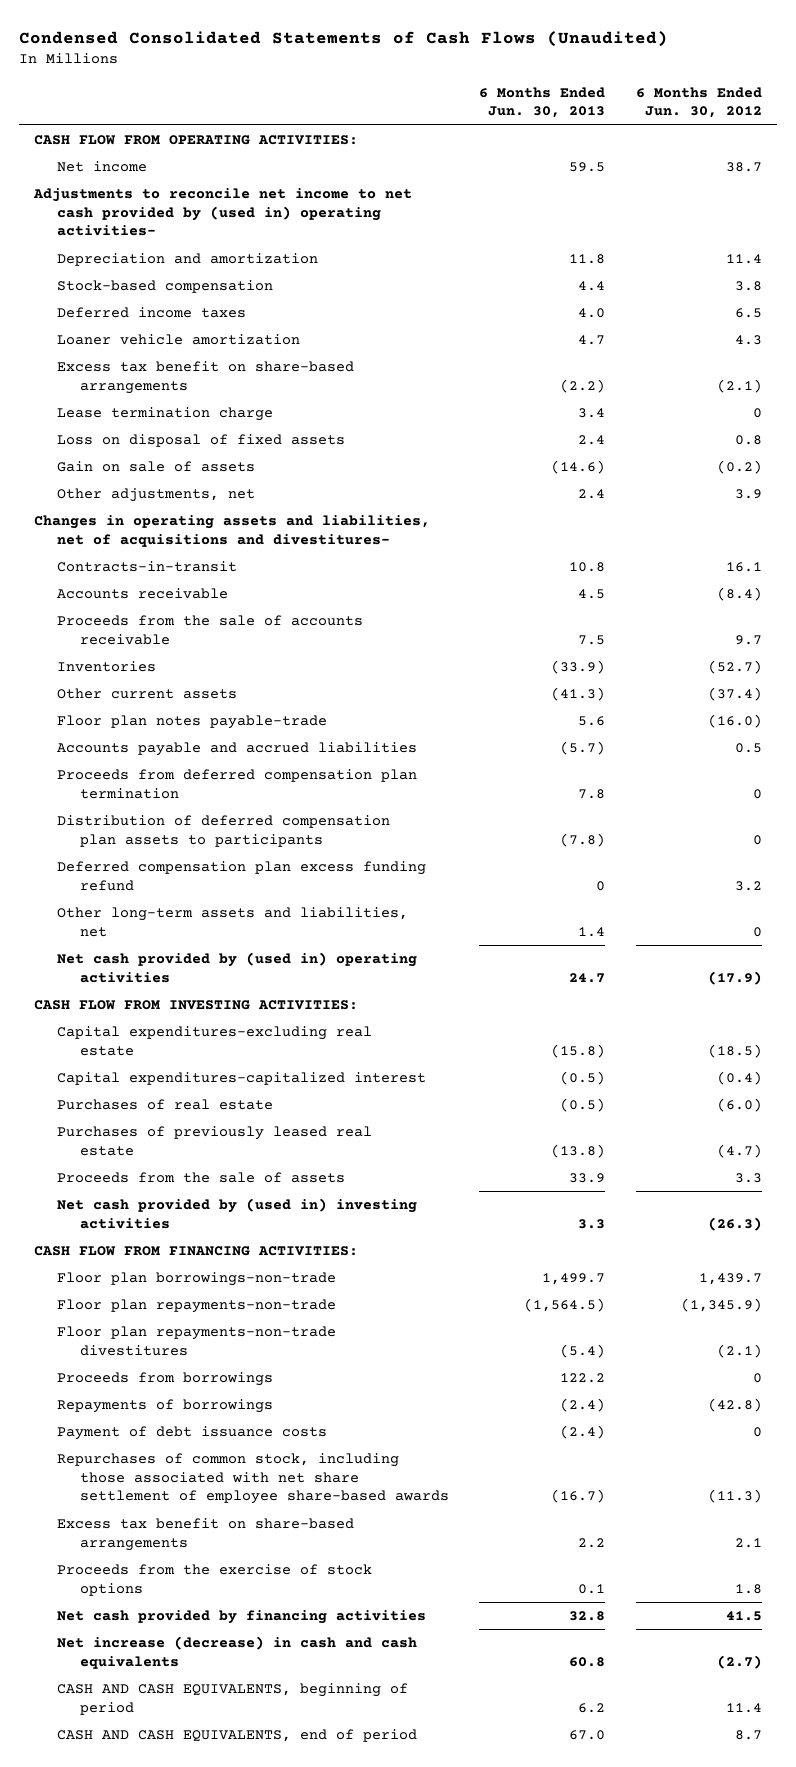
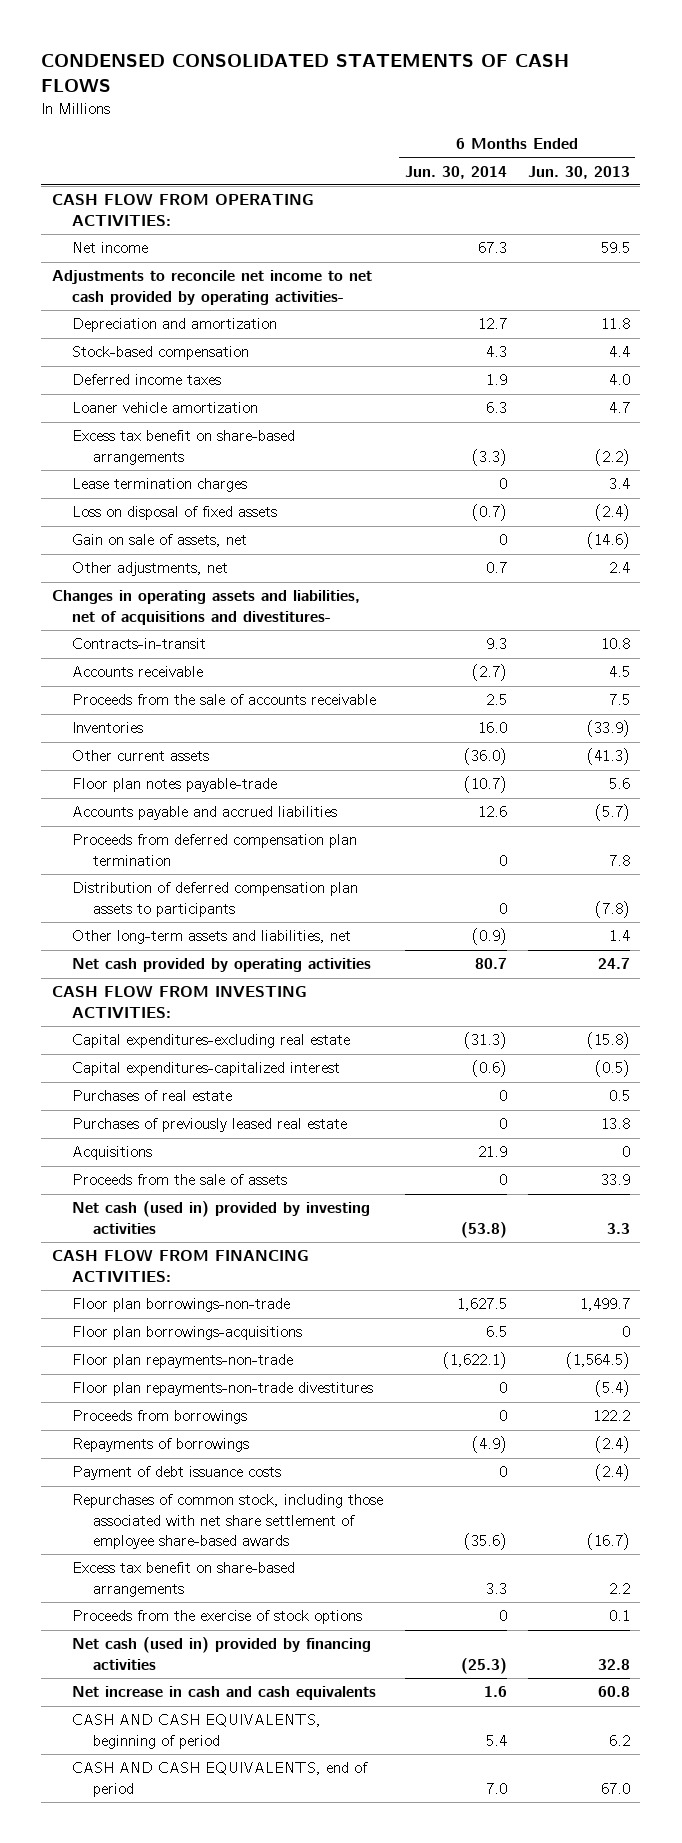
- Condensed Consolidated Statements of Cash Flows (Unaudited)
+ CONDENSED CONSOLIDATED STATEMENTS OF CASH FLOWS
- | 6 Months Ended Jun. 30, 2013 | 6 Months Ended Jun. 30, 2012
+ | 6 Months Ended Jun. 30, 2014 | 6 Months Ended Jun. 30, 2013
- Adjustments to reconcile net income to net cash provided by (used in) operating activities-
+ Adjustments to reconcile net income to net cash provided by operating activities-
- Lease termination charge | 3.4 | 0
- Loss on disposal of fixed assets | 2.4 | 0.8
- Gain on sale of assets | (14.6) | (0.2)
+ Lease termination charges | 0 | 3.4
+ Loss on disposal of fixed assets | (0.7) | (2.4)
+ Gain on sale of assets, net | 0 | (14.6)
- Deferred compensation plan excess funding refund | 0 | 3.2
- Net cash provided by (used in) operating activities | 24.7 | (17.9)
+ Net cash provided by operating activities | 80.7 | 24.7
- Purchases of real estate | (0.5) | (6.0)
- Purchases of previously leased real estate | (13.8) | (4.7)
+ Purchases of real estate | 0 | 0.5
+ Purchases of previously leased real estate | 0 | 13.8
+ Acquisitions | 21.9 | 0
- Net cash provided by (used in) investing activities | 3.3 | (26.3)
+ Net cash (used in) provided by investing activities | (53.8) | 3.3
+ Floor plan borrowings-acquisitions | 6.5 | 0
- Net cash provided by financing activities | 32.8 | 41.5
- Net increase (decrease) in cash and cash equivalents | 60.8 | (2.7)
+ Net cash (used in) provided by financing activities | (25.3) | 32.8
+ Net increase in cash and cash equivalents | 1.6 | 60.8

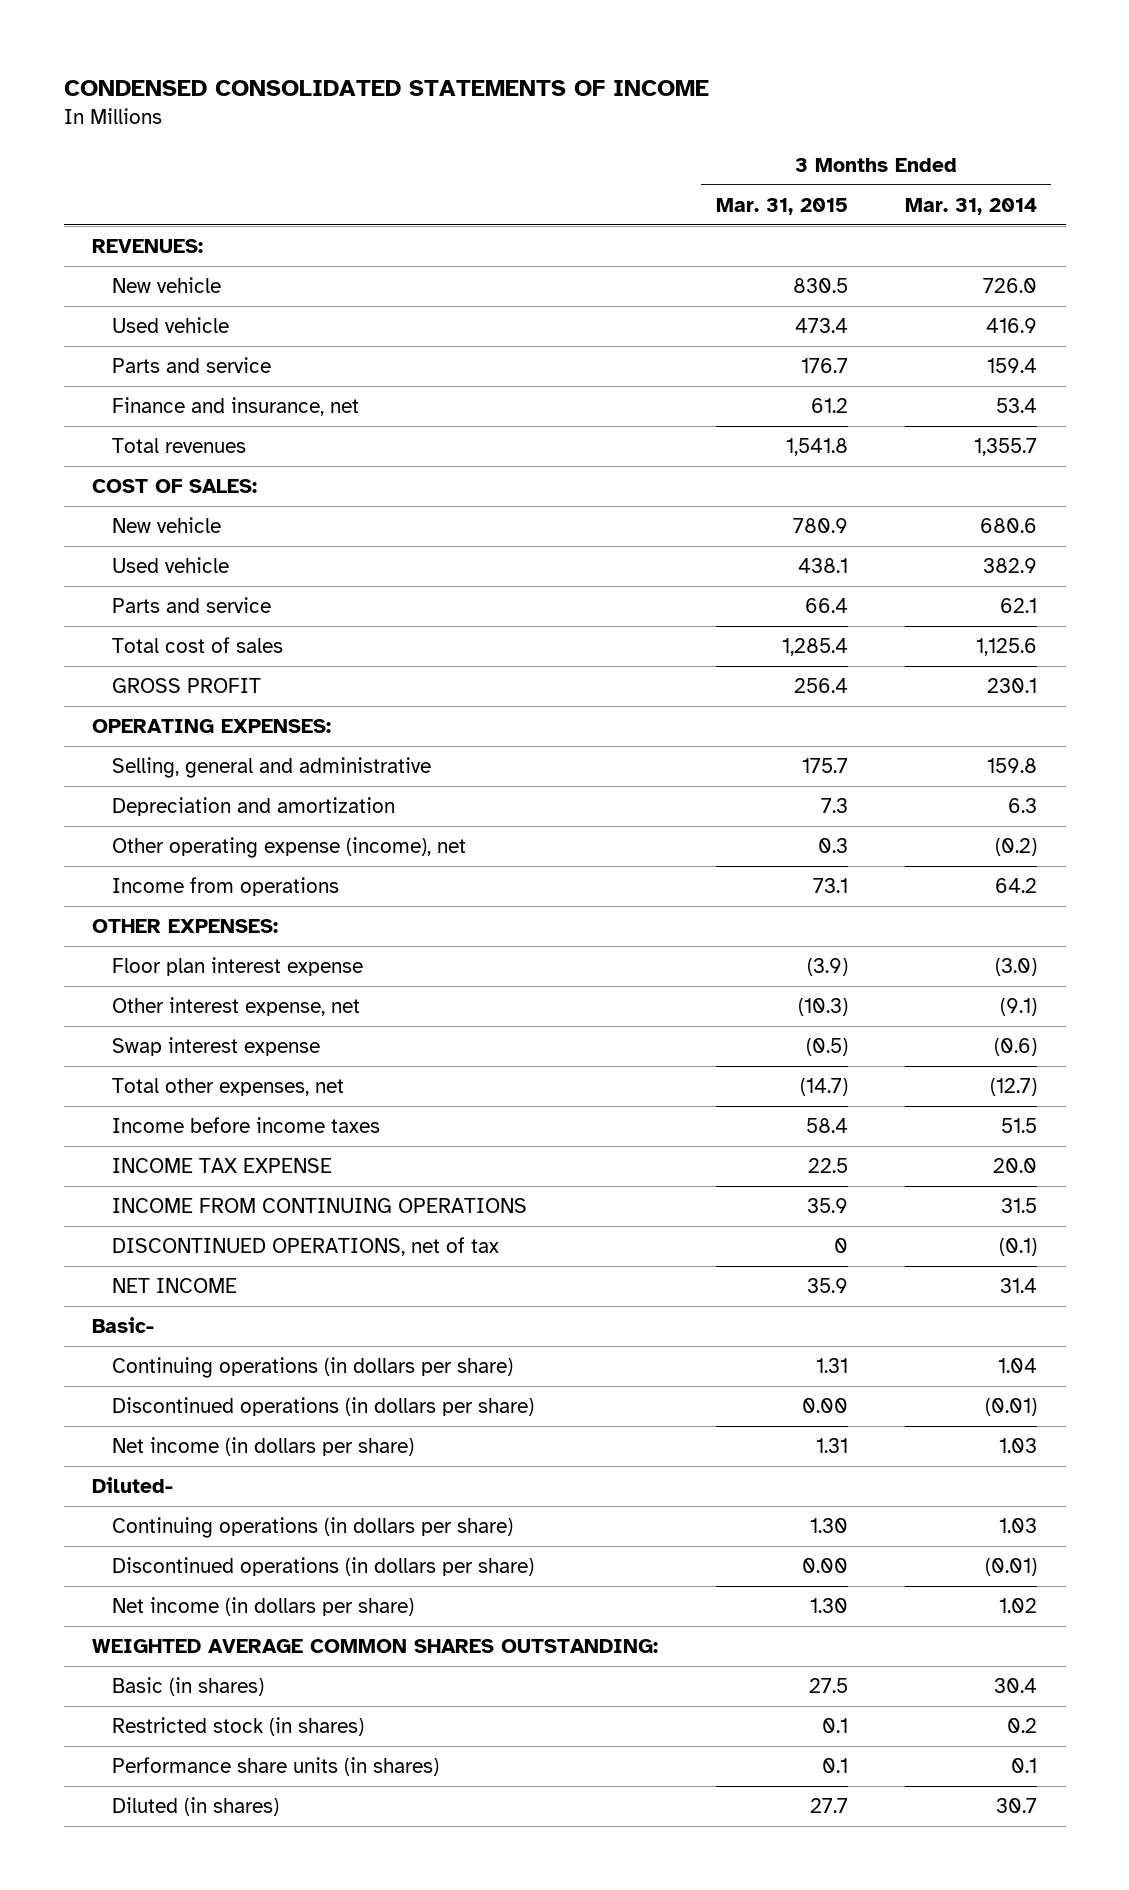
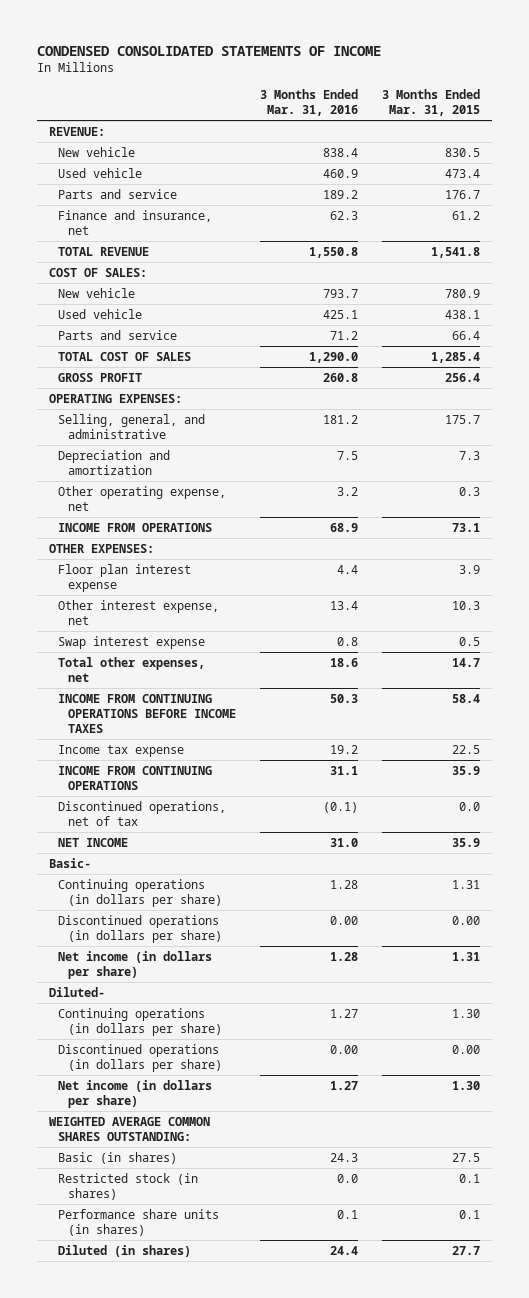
- | 3 Months Ended Mar. 31, 2015 | 3 Months Ended Mar. 31, 2014
+ | 3 Months Ended Mar. 31, 2016 | 3 Months Ended Mar. 31, 2015
- REVENUES:
+ REVENUE:
- Total revenues | 1,541.8 | 1,355.7
+ TOTAL REVENUE | 1,550.8 | 1,541.8
- Total cost of sales | 1,285.4 | 1,125.6
+ TOTAL COST OF SALES | 1,290.0 | 1,285.4
- Selling, general and administrative | 175.7 | 159.8
+ Selling, general, and administrative | 181.2 | 175.7
- Other operating expense (income), net | 0.3 | (0.2)
- Income from operations | 73.1 | 64.2
+ Other operating expense, net | 3.2 | 0.3
+ INCOME FROM OPERATIONS | 68.9 | 73.1
- Floor plan interest expense | (3.9) | (3.0)
- Other interest expense, net | (10.3) | (9.1)
- Swap interest expense | (0.5) | (0.6)
- Total other expenses, net | (14.7) | (12.7)
- Income before income taxes | 58.4 | 51.5
- INCOME TAX EXPENSE | 22.5 | 20.0
+ Floor plan interest expense | 4.4 | 3.9
+ Other interest expense, net | 13.4 | 10.3
+ Swap interest expense | 0.8 | 0.5
+ Total other expenses, net | 18.6 | 14.7
+ INCOME FROM CONTINUING OPERATIONS BEFORE INCOME TAXES | 50.3 | 58.4
+ Income tax expense | 19.2 | 22.5
- DISCONTINUED OPERATIONS, net of tax | 0 | (0.1)
+ Discontinued operations, net of tax | (0.1) | 0.0

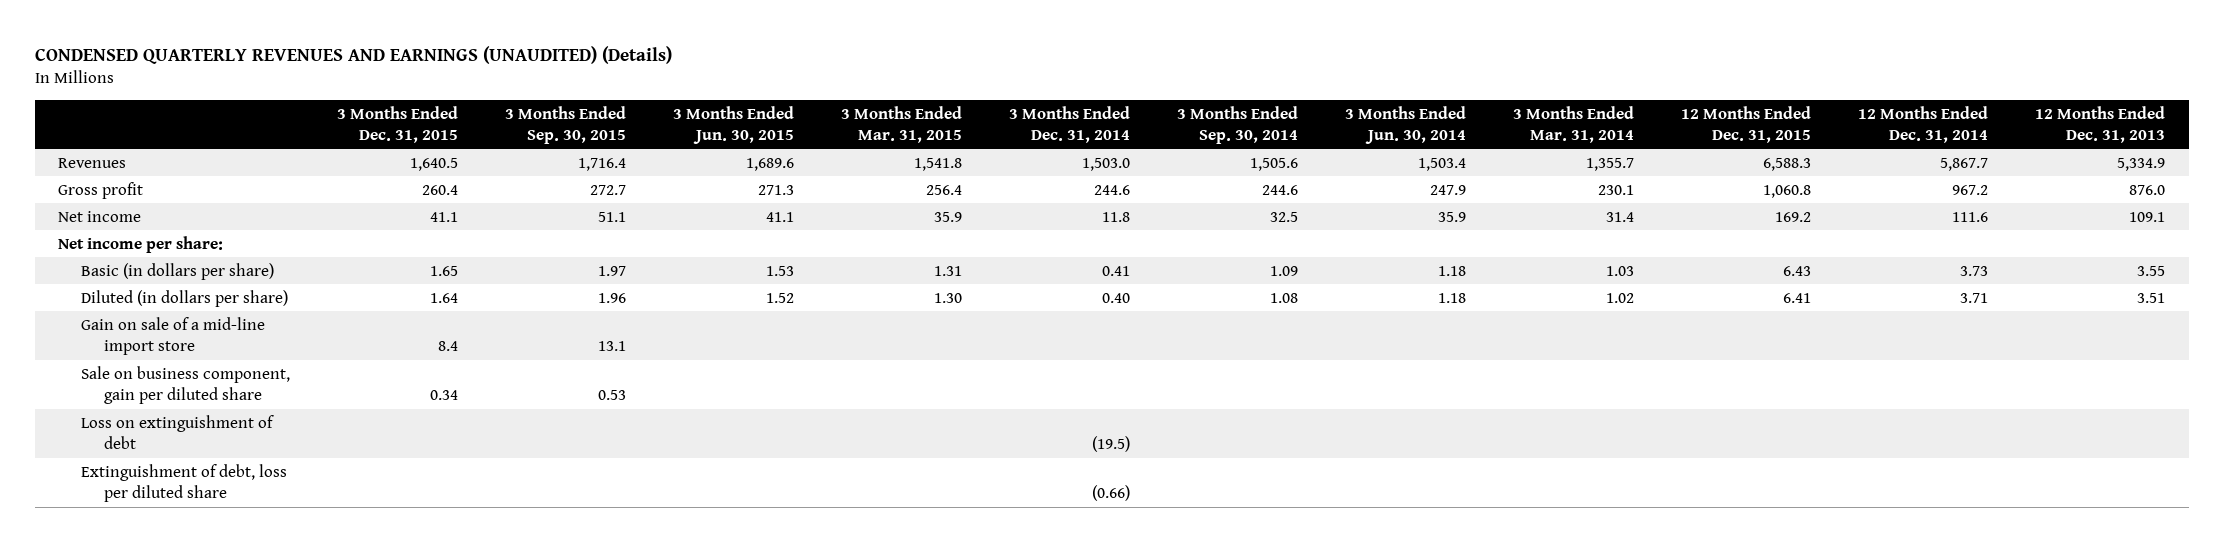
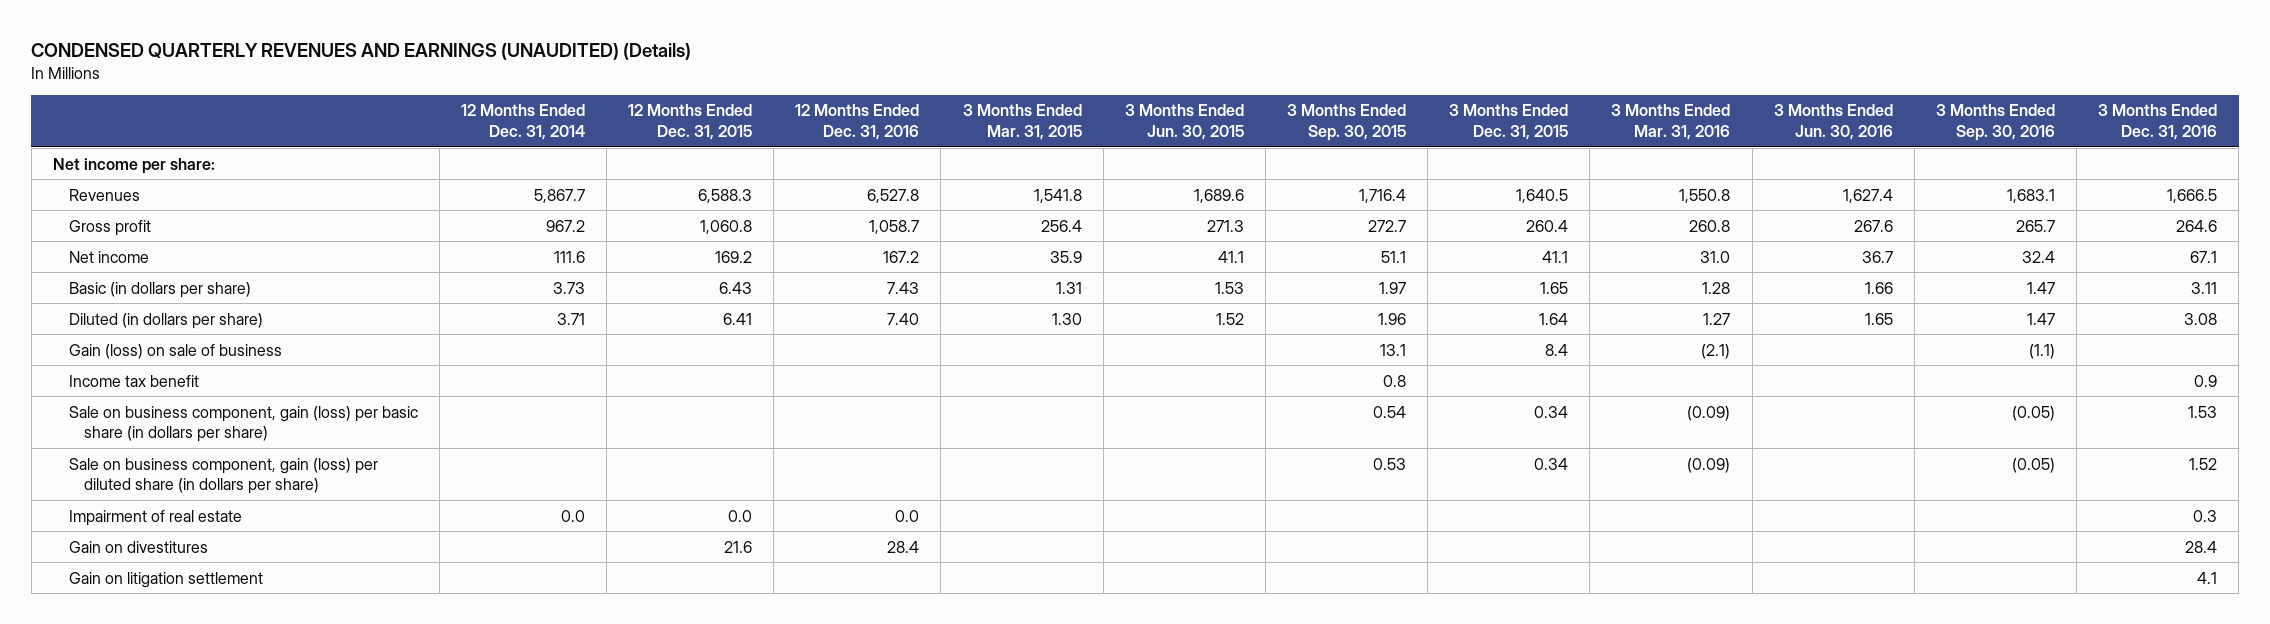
- | 3 Months Ended Dec. 31, 2015 | 3 Months Ended Sep. 30, 2015 | 3 Months Ended Jun. 30, 2015 | 3 Months Ended Mar. 31, 2015 | 3 Months Ended Dec. 31, 2014 | 3 Months Ended Sep. 30, 2014 | 3 Months Ended Jun. 30, 2014 | 3 Months Ended Mar. 31, 2014 | 12 Months Ended Dec. 31, 2015 | 12 Months Ended Dec. 31, 2014 | 12 Months Ended Dec. 31, 2013
+ | 12 Months Ended Dec. 31, 2014 | 12 Months Ended Dec. 31, 2015 | 12 Months Ended Dec. 31, 2016 | 3 Months Ended Mar. 31, 2015 | 3 Months Ended Jun. 30, 2015 | 3 Months Ended Sep. 30, 2015 | 3 Months Ended Dec. 31, 2015 | 3 Months Ended Mar. 31, 2016 | 3 Months Ended Jun. 30, 2016 | 3 Months Ended Sep. 30, 2016 | 3 Months Ended Dec. 31, 2016
moved up: Net income per share:
- Gain on sale of a mid-line import store | 8.4 | 13.1 | | | | | | | | |
- Sale on business component, gain per diluted share | 0.34 | 0.53 | | | | | | | | |
- Loss on extinguishment of debt | | | | | (19.5) | | | | | |
- Extinguishment of debt, loss per diluted share | | | | | (0.66) | | | | | |
+ Gain (loss) on sale of business | | | | | | 13.1 | 8.4 | (2.1) | | (1.1) |
+ Income tax benefit | | | | | | 0.8 | | | | | 0.9
+ Sale on business component, gain (loss) per basic share (in dollars per share) | | | | | | 0.54 | 0.34 | (0.09) | | (0.05) | 1.53
+ Sale on business component, gain (loss) per diluted share (in dollars per share) | | | | | | 0.53 | 0.34 | (0.09) | | (0.05) | 1.52
+ Impairment of real estate | 0.0 | 0.0 | 0.0 | | | | | | | | 0.3
+ Gain on divestitures | | 21.6 | 28.4 | | | | | | | | 28.4
+ Gain on litigation settlement | | | | | | | | | | | 4.1

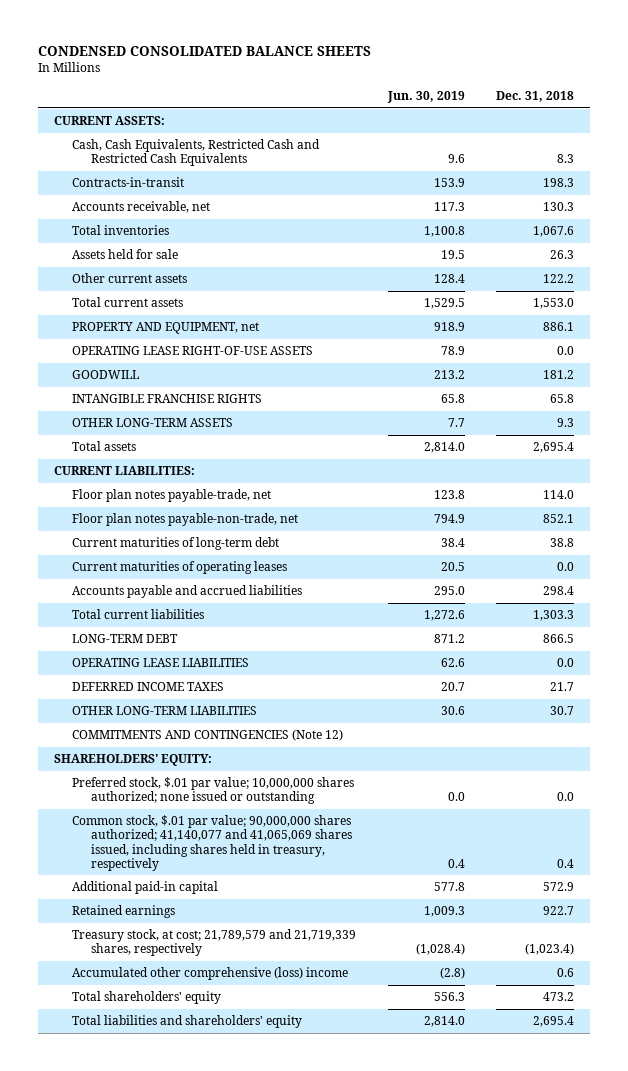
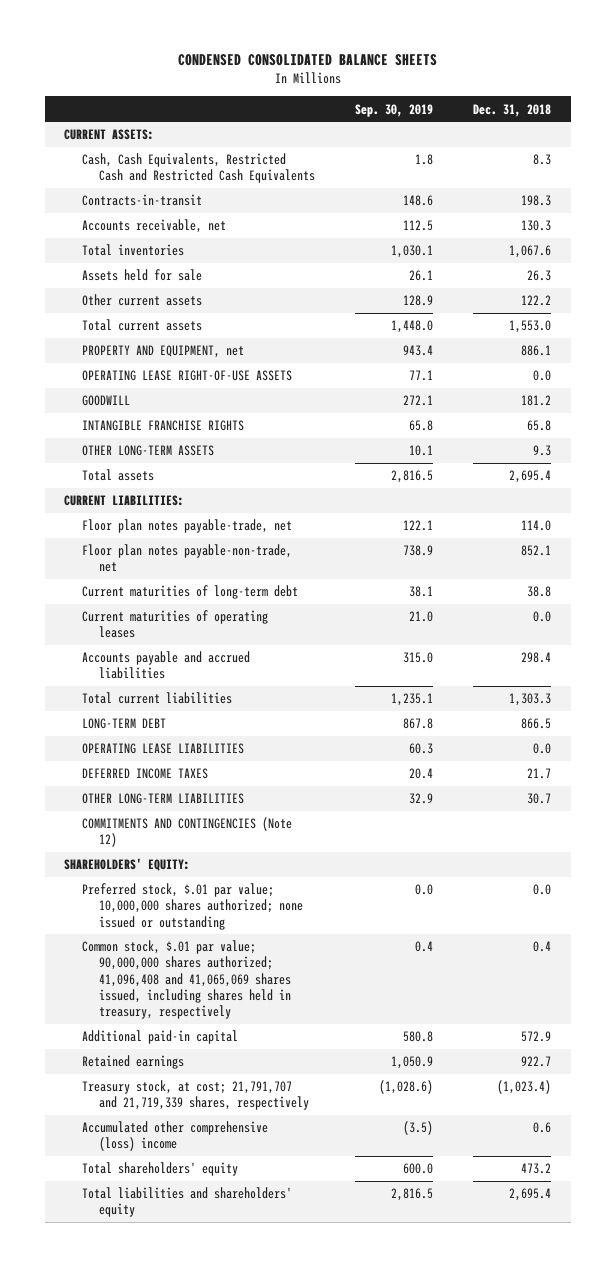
- | Jun. 30, 2019 | Dec. 31, 2018
+ | Sep. 30, 2019 | Dec. 31, 2018
- Common stock, $.01 par value; 90,000,000 shares authorized; 41,140,077 and 41,065,069 shares issued, including shares held in treasury, respectively | 0.4 | 0.4
+ Common stock, $.01 par value; 90,000,000 shares authorized; 41,096,408 and 41,065,069 shares issued, including shares held in treasury, respectively | 0.4 | 0.4
- Treasury stock, at cost; 21,789,579 and 21,719,339 shares, respectively | (1,028.4) | (1,023.4)
+ Treasury stock, at cost; 21,791,707 and 21,719,339 shares, respectively | (1,028.6) | (1,023.4)

